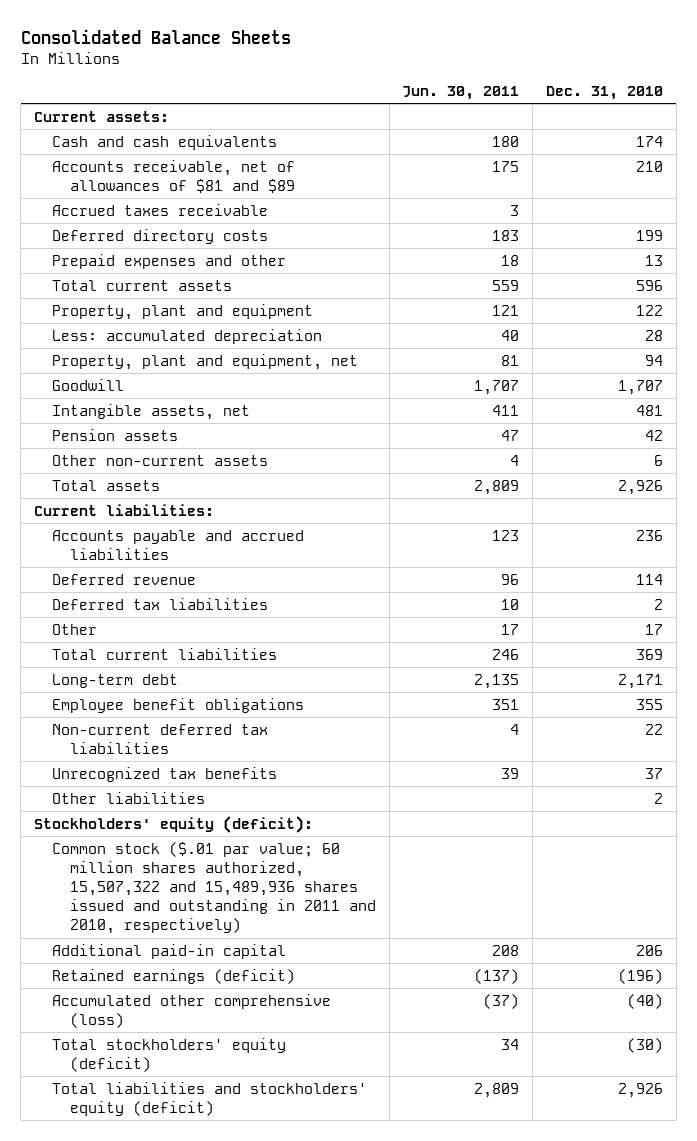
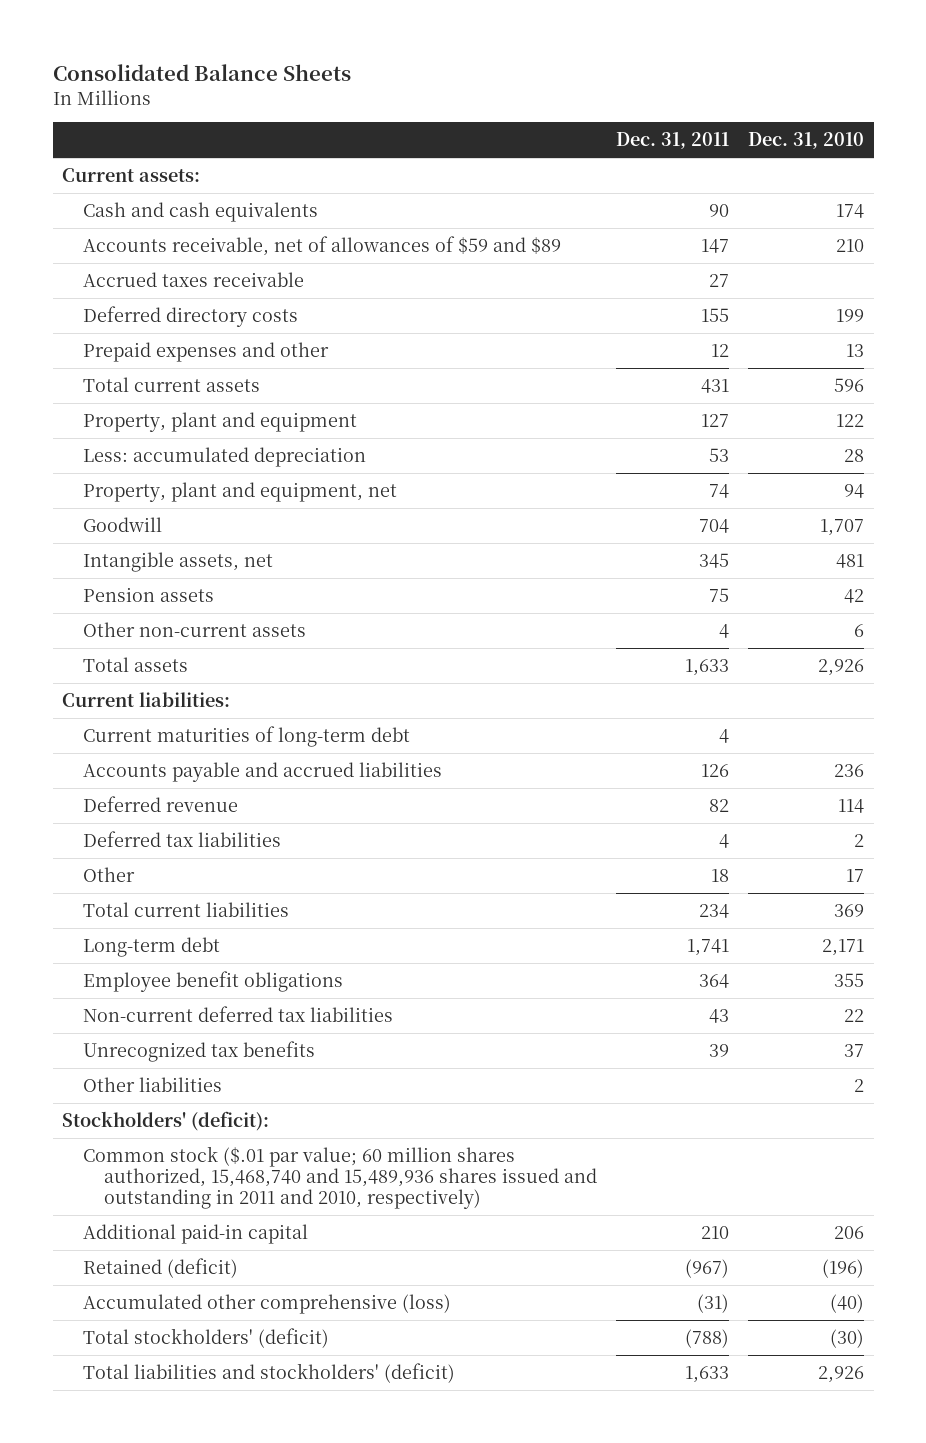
- | Jun. 30, 2011 | Dec. 31, 2010
+ | Dec. 31, 2011 | Dec. 31, 2010
- Accounts receivable, net of allowances of $81 and $89 | 175 | 210
+ Accounts receivable, net of allowances of $59 and $89 | 147 | 210
+ Current maturities of long-term debt | 4 |
- Stockholders' equity (deficit):
- Common stock ($.01 par value; 60 million shares authorized, 15,507,322 and 15,489,936 shares issued and outstanding in 2011 and 2010, respectively)
+ Stockholders' (deficit):
+ Common stock ($.01 par value; 60 million shares authorized, 15,468,740 and 15,489,936 shares issued and outstanding in 2011 and 2010, respectively)
- Retained earnings (deficit) | (137) | (196)
+ Retained (deficit) | (967) | (196)
- Total stockholders' equity (deficit) | 34 | (30)
- Total liabilities and stockholders' equity (deficit) | 2,809 | 2,926
+ Total stockholders' (deficit) | (788) | (30)
+ Total liabilities and stockholders' (deficit) | 1,633 | 2,926

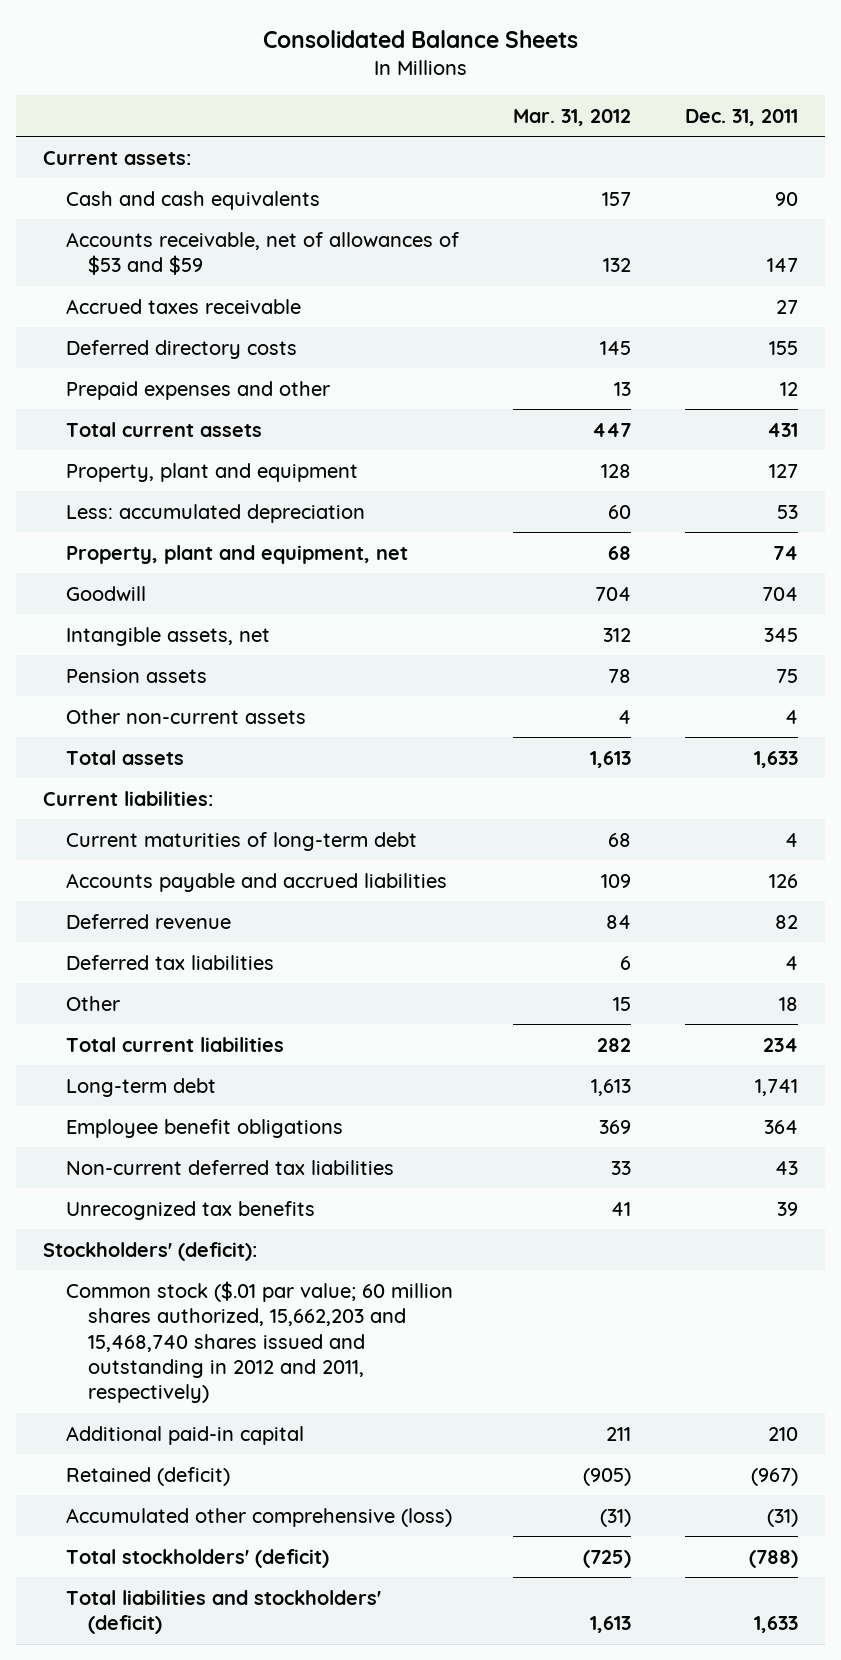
- | Dec. 31, 2011 | Dec. 31, 2010
+ | Mar. 31, 2012 | Dec. 31, 2011
- Accounts receivable, net of allowances of $59 and $89 | 147 | 210
+ Accounts receivable, net of allowances of $53 and $59 | 132 | 147
- Other liabilities | | 2
- Common stock ($.01 par value; 60 million shares authorized, 15,468,740 and 15,489,936 shares issued and outstanding in 2011 and 2010, respectively)
+ Common stock ($.01 par value; 60 million shares authorized, 15,662,203 and 15,468,740 shares issued and outstanding in 2012 and 2011, respectively)

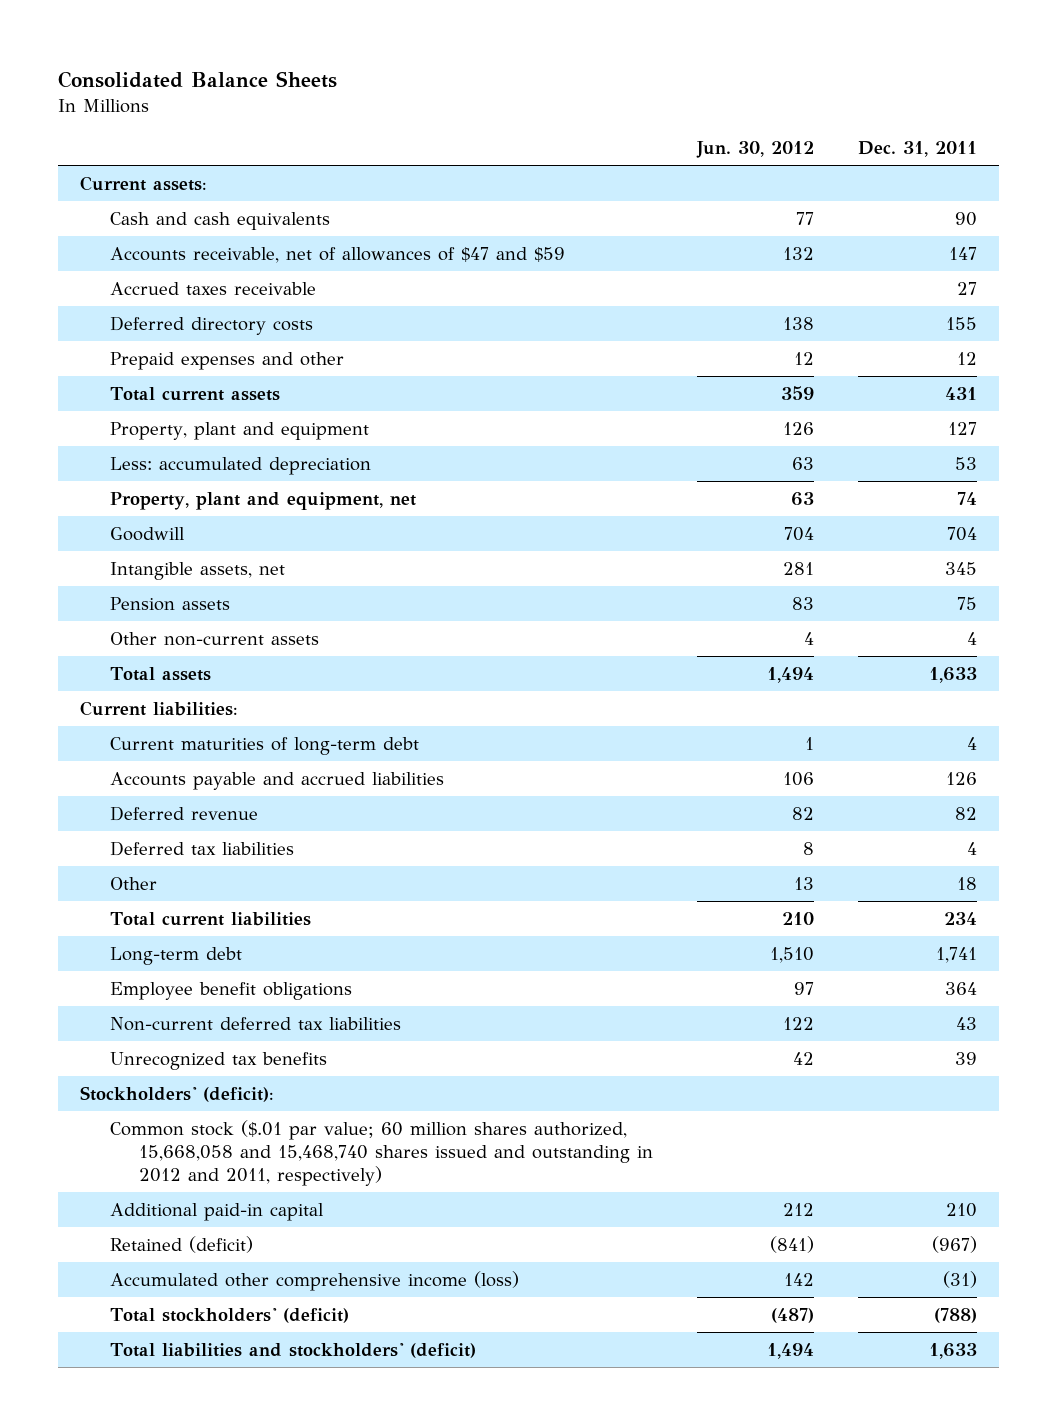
- | Mar. 31, 2012 | Dec. 31, 2011
+ | Jun. 30, 2012 | Dec. 31, 2011
- Accounts receivable, net of allowances of $53 and $59 | 132 | 147
+ Accounts receivable, net of allowances of $47 and $59 | 132 | 147
- Common stock ($.01 par value; 60 million shares authorized, 15,662,203 and 15,468,740 shares issued and outstanding in 2012 and 2011, respectively)
+ Common stock ($.01 par value; 60 million shares authorized, 15,668,058 and 15,468,740 shares issued and outstanding in 2012 and 2011, respectively)
- Accumulated other comprehensive (loss) | (31) | (31)
+ Accumulated other comprehensive income (loss) | 142 | (31)

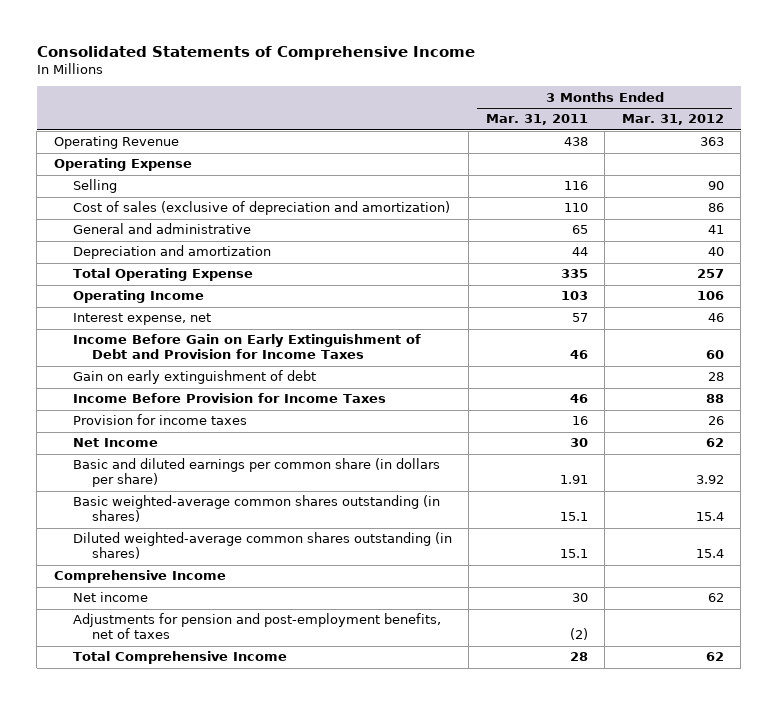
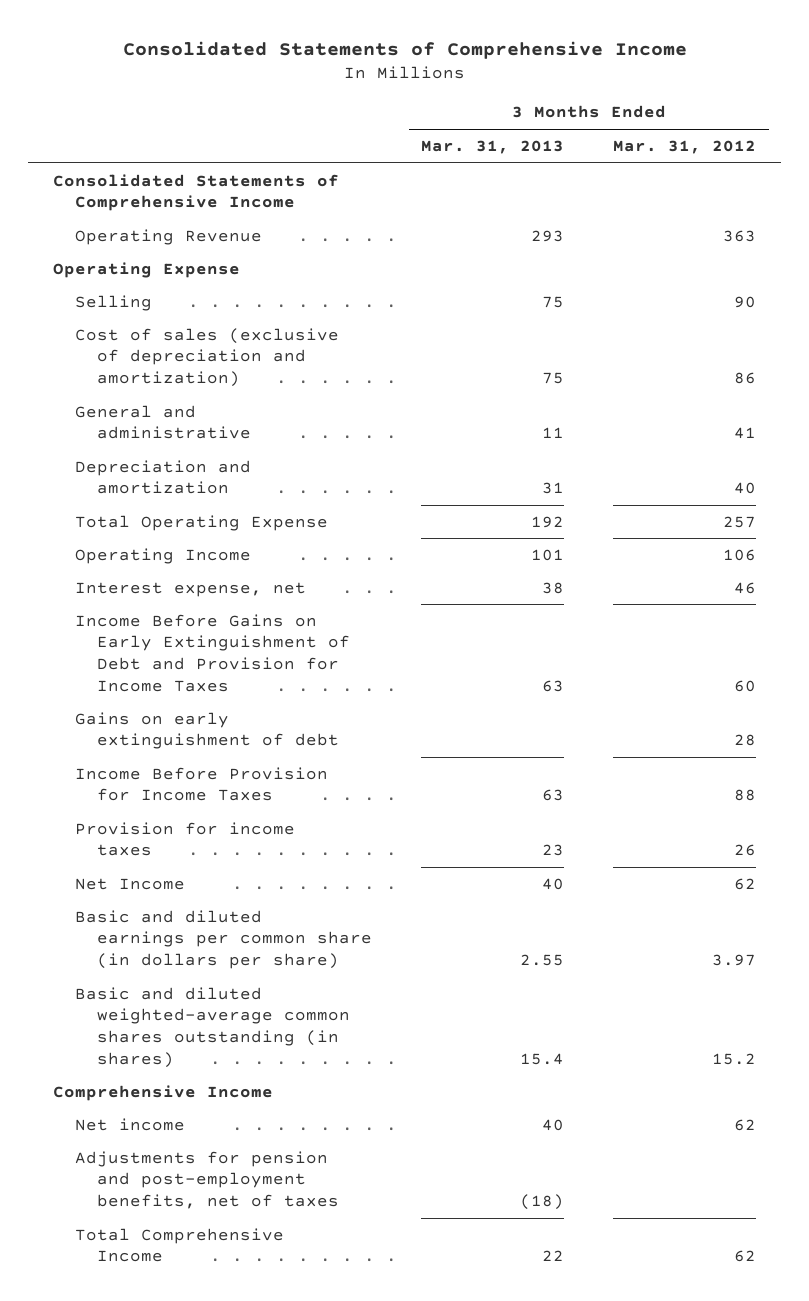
- | 3 Months Ended Mar. 31, 2011 | 3 Months Ended Mar. 31, 2012
+ | 3 Months Ended Mar. 31, 2013 | 3 Months Ended Mar. 31, 2012
+ Consolidated Statements of Comprehensive Income
- Income Before Gain on Early Extinguishment of Debt and Provision for Income Taxes | 46 | 60
- Gain on early extinguishment of debt | | 28
+ Income Before Gains on Early Extinguishment of Debt and Provision for Income Taxes | 63 | 60
+ Gains on early extinguishment of debt | | 28
- Basic and diluted earnings per common share (in dollars per share) | 1.91 | 3.92
- Basic weighted-average common shares outstanding (in shares) | 15.1 | 15.4
- Diluted weighted-average common shares outstanding (in shares) | 15.1 | 15.4
+ Basic and diluted earnings per common share (in dollars per share) | 2.55 | 3.97
+ Basic and diluted weighted-average common shares outstanding (in shares) | 15.4 | 15.2

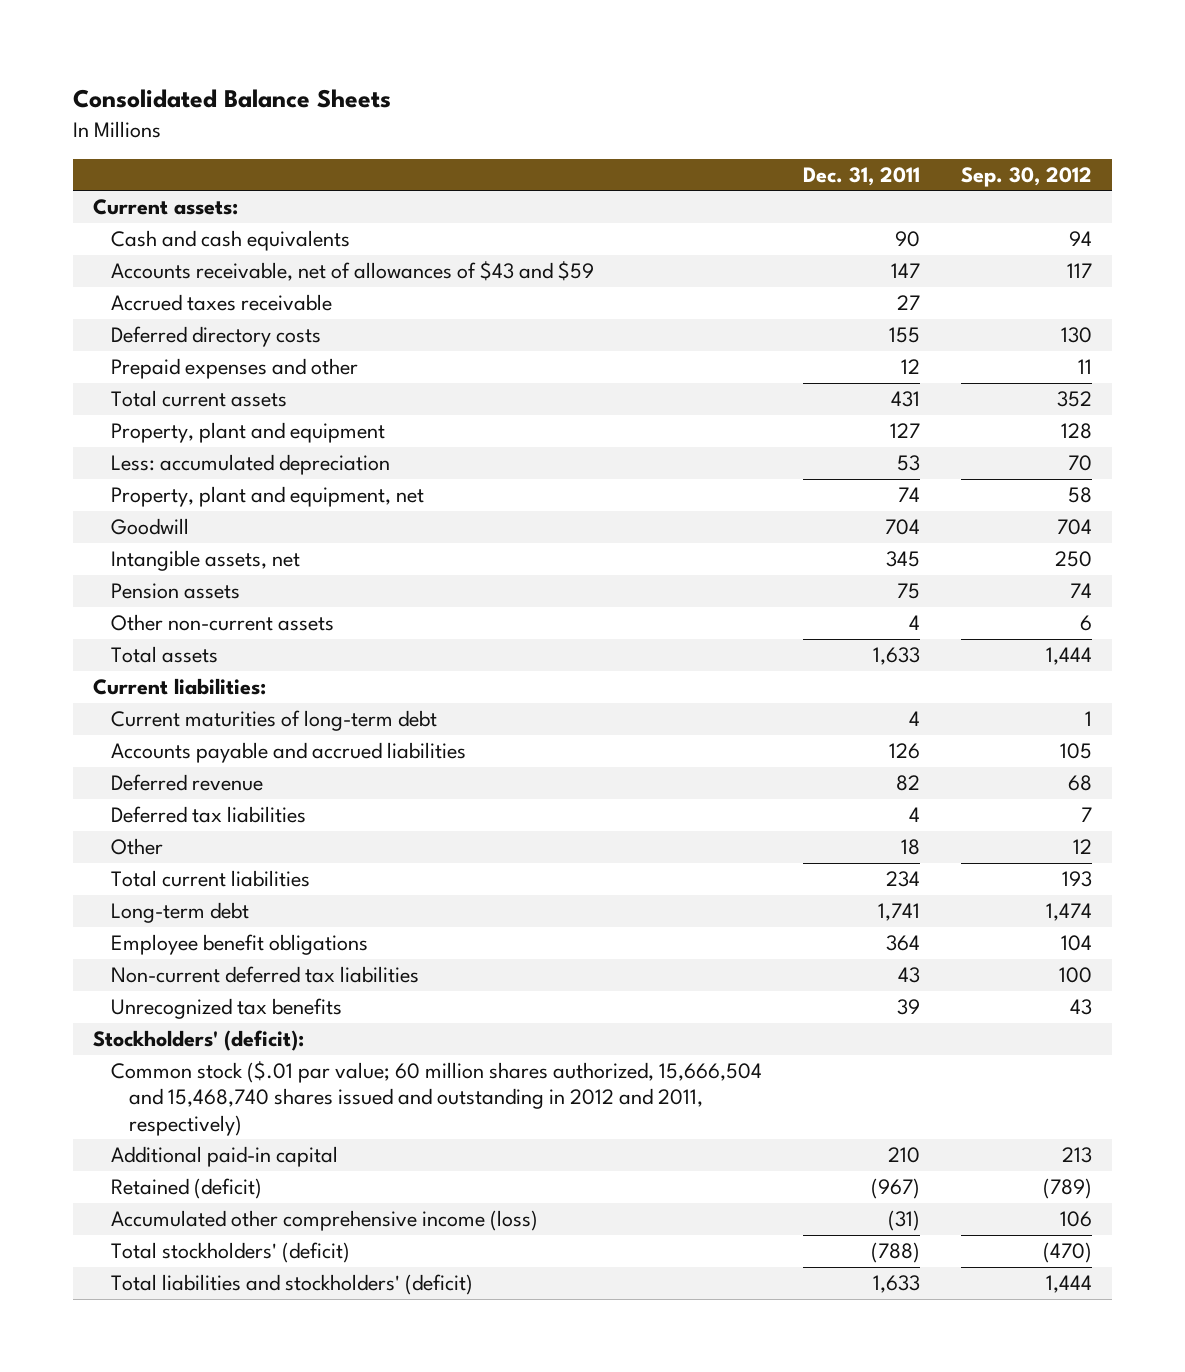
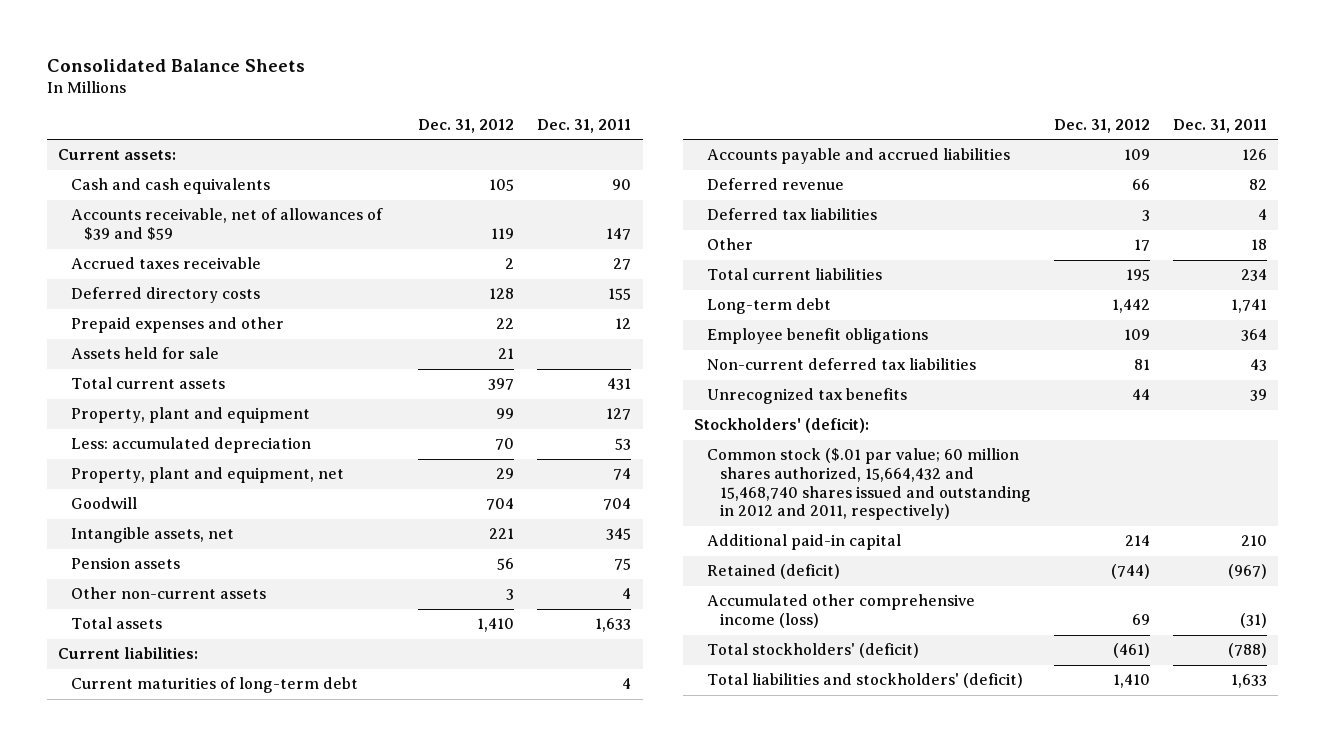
- | Dec. 31, 2011 | Sep. 30, 2012
+ | Dec. 31, 2012 | Dec. 31, 2011
- Accounts receivable, net of allowances of $43 and $59 | 147 | 117
+ Accounts receivable, net of allowances of $39 and $59 | 119 | 147
+ Assets held for sale | 21 |
- Common stock ($.01 par value; 60 million shares authorized, 15,666,504 and 15,468,740 shares issued and outstanding in 2012 and 2011, respectively)
+ Common stock ($.01 par value; 60 million shares authorized, 15,664,432 and 15,468,740 shares issued and outstanding in 2012 and 2011, respectively)

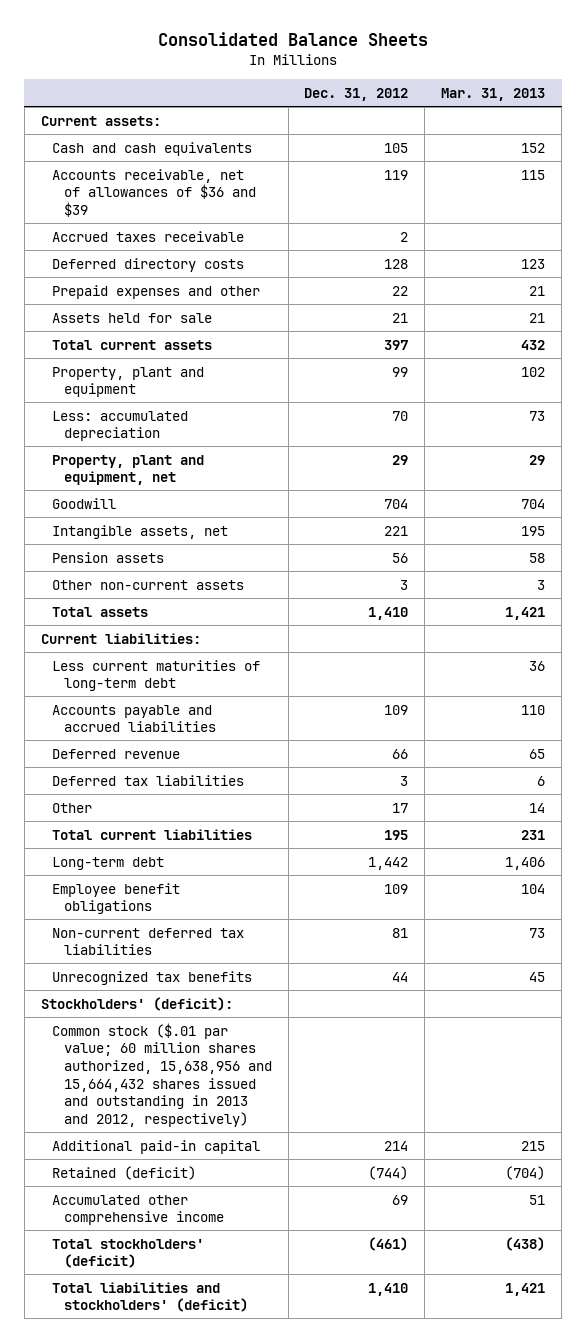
- | Dec. 31, 2012 | Dec. 31, 2011
+ | Dec. 31, 2012 | Mar. 31, 2013
- Accounts receivable, net of allowances of $39 and $59 | 119 | 147
+ Accounts receivable, net of allowances of $36 and $39 | 119 | 115
- Current maturities of long-term debt | | 4
+ Less current maturities of long-term debt | | 36
- Common stock ($.01 par value; 60 million shares authorized, 15,664,432 and 15,468,740 shares issued and outstanding in 2012 and 2011, respectively)
+ Common stock ($.01 par value; 60 million shares authorized, 15,638,956 and 15,664,432 shares issued and outstanding in 2013 and 2012, respectively)
- Accumulated other comprehensive income (loss) | 69 | (31)
+ Accumulated other comprehensive income | 69 | 51

